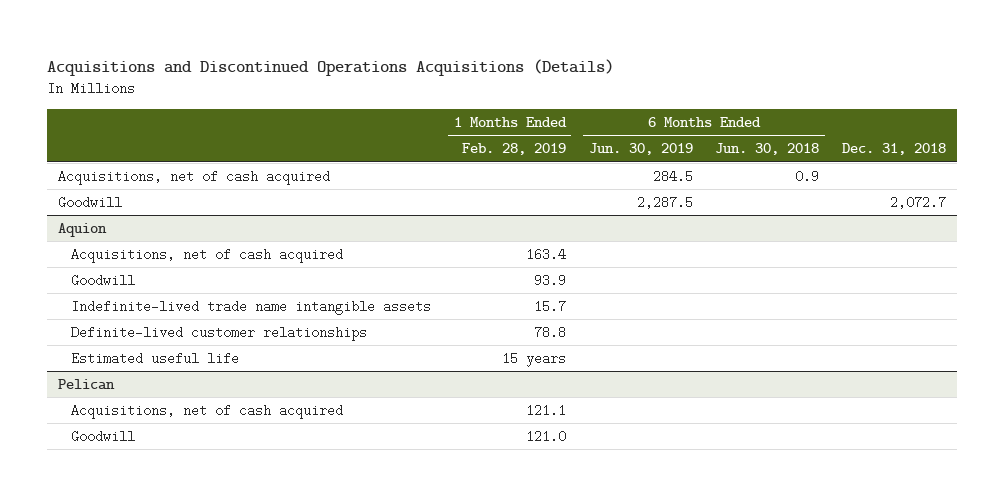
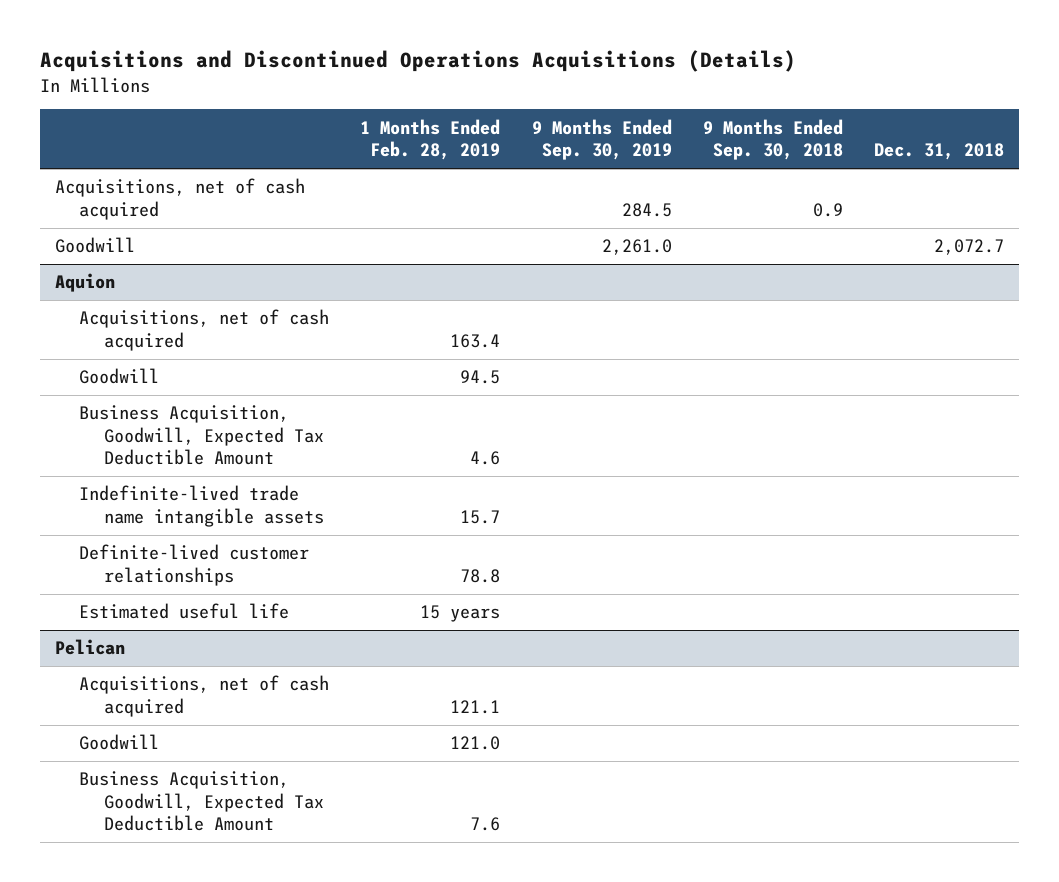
- | 1 Months Ended Feb. 28, 2019 | 6 Months Ended Jun. 30, 2019 | 6 Months Ended Jun. 30, 2018 | Dec. 31, 2018
+ | 1 Months Ended Feb. 28, 2019 | 9 Months Ended Sep. 30, 2019 | 9 Months Ended Sep. 30, 2018 | Dec. 31, 2018
@ Aquion
- Goodwill | 93.9 | | |
+ Goodwill | 94.5 | | |
+ Business Acquisition, Goodwill, Expected Tax Deductible Amount | 4.6 | | |
@ Pelican
+ Business Acquisition, Goodwill, Expected Tax Deductible Amount | 7.6 | | |

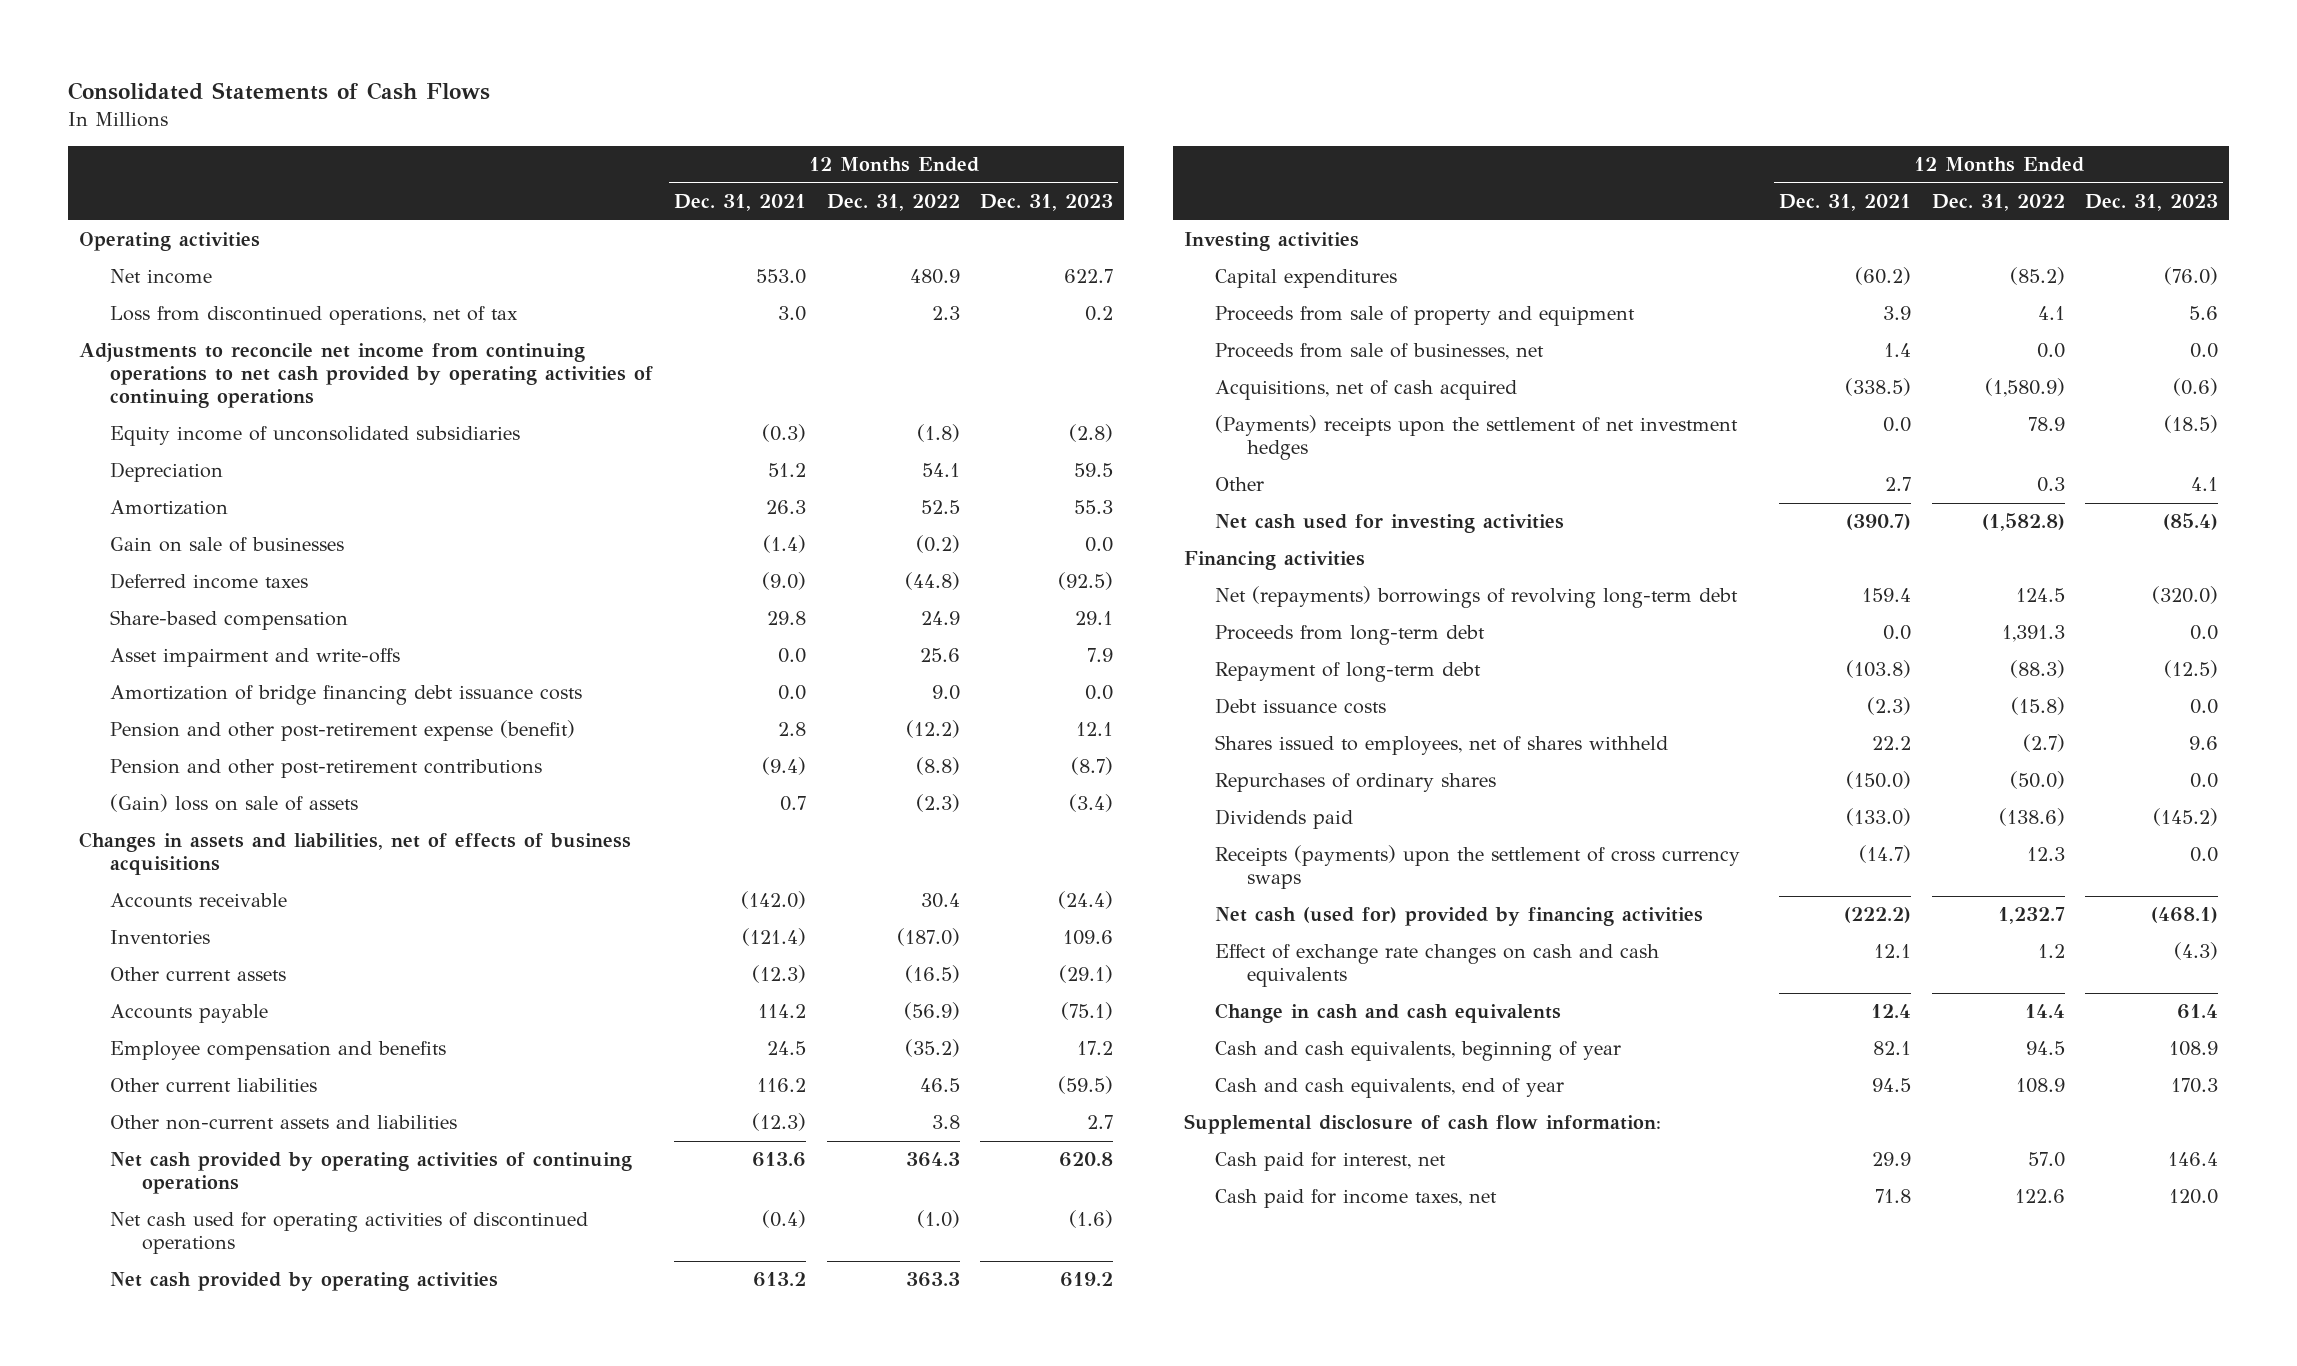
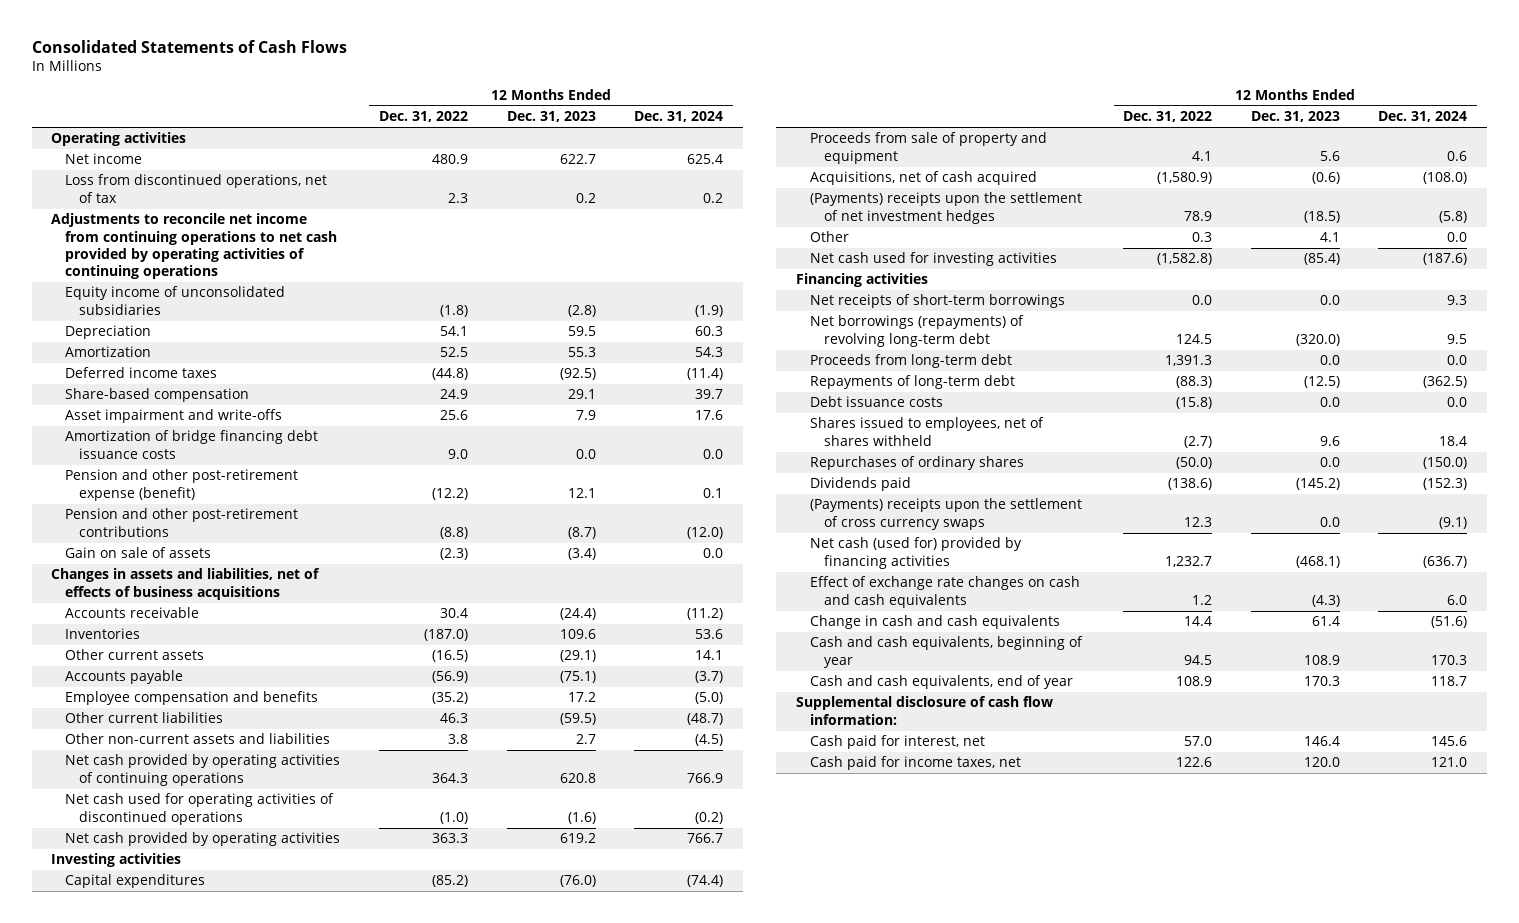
- | 12 Months Ended Dec. 31, 2021 | 12 Months Ended Dec. 31, 2022 | 12 Months Ended Dec. 31, 2023
+ | 12 Months Ended Dec. 31, 2022 | 12 Months Ended Dec. 31, 2023 | 12 Months Ended Dec. 31, 2024
- Gain on sale of businesses | (1.4) | (0.2) | 0.0
- (Gain) loss on sale of assets | 0.7 | (2.3) | (3.4)
+ Gain on sale of assets | (2.3) | (3.4) | 0.0
- Other current liabilities | 116.2 | 46.5 | (59.5)
+ Other current liabilities | 46.3 | (59.5) | (48.7)
- Proceeds from sale of businesses, net | 1.4 | 0.0 | 0.0
- Net (repayments) borrowings of revolving long-term debt | 159.4 | 124.5 | (320.0)
+ Net receipts of short-term borrowings | 0.0 | 0.0 | 9.3
+ Net borrowings (repayments) of revolving long-term debt | 124.5 | (320.0) | 9.5
- Repayment of long-term debt | (103.8) | (88.3) | (12.5)
+ Repayments of long-term debt | (88.3) | (12.5) | (362.5)
- Receipts (payments) upon the settlement of cross currency swaps | (14.7) | 12.3 | 0.0
+ (Payments) receipts upon the settlement of cross currency swaps | 12.3 | 0.0 | (9.1)

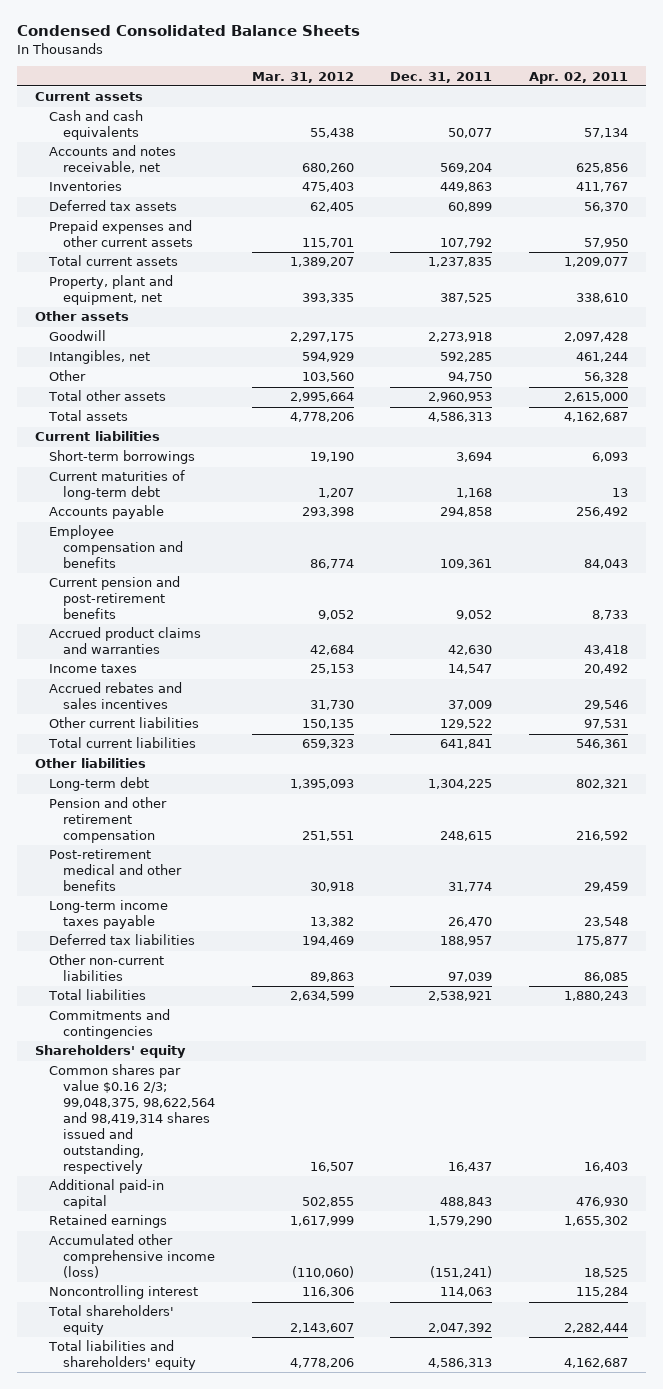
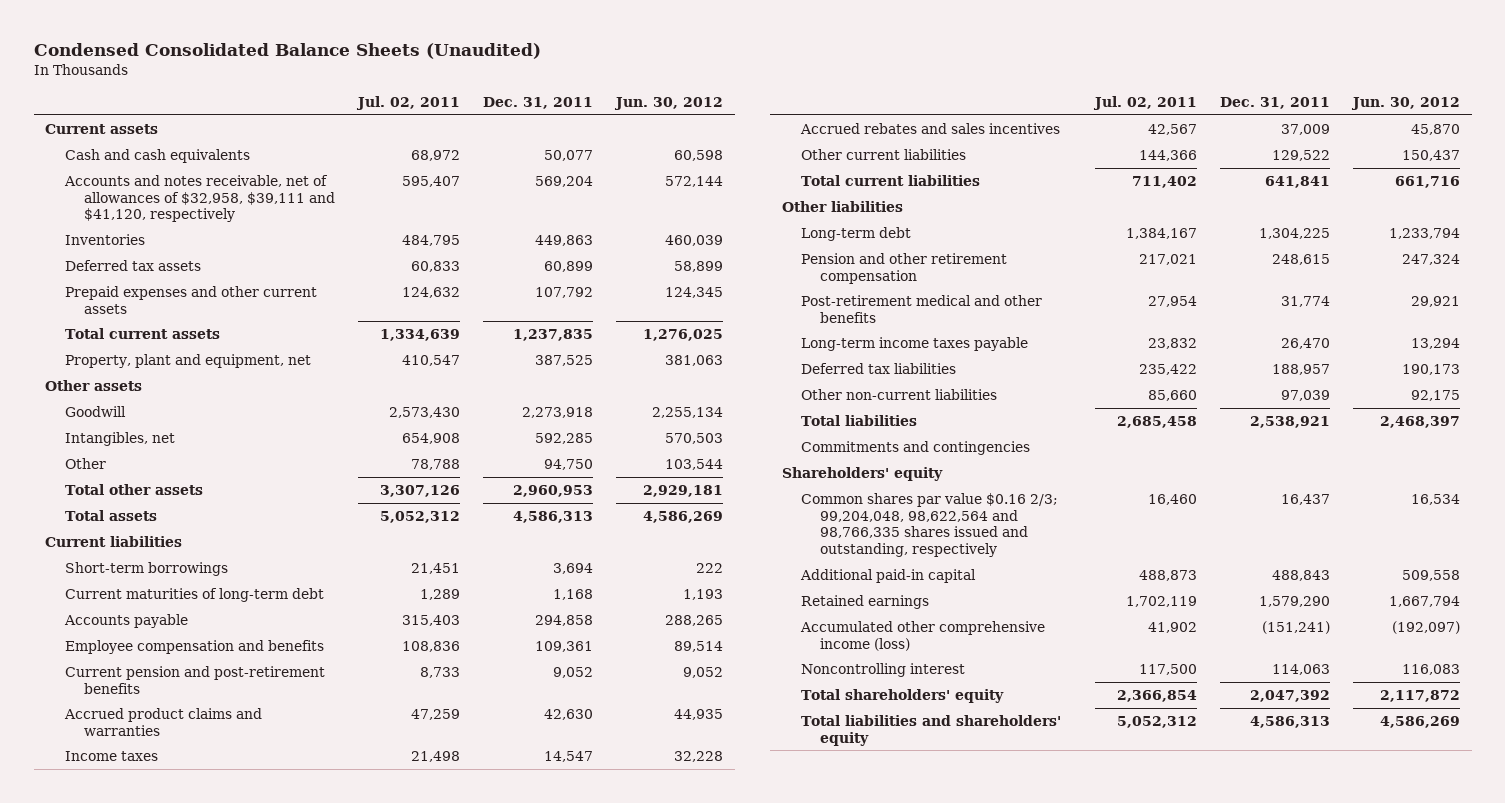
- Condensed Consolidated Balance Sheets
+ Condensed Consolidated Balance Sheets (Unaudited)
- | Mar. 31, 2012 | Dec. 31, 2011 | Apr. 02, 2011
+ | Jul. 02, 2011 | Dec. 31, 2011 | Jun. 30, 2012
- Accounts and notes receivable, net | 680,260 | 569,204 | 625,856
+ Accounts and notes receivable, net of allowances of $32,958, $39,111 and $41,120, respectively | 595,407 | 569,204 | 572,144
- Common shares par value $0.16 2/3; 99,048,375, 98,622,564 and 98,419,314 shares issued and outstanding, respectively | 16,507 | 16,437 | 16,403
+ Common shares par value $0.16 2/3; 99,204,048, 98,622,564 and 98,766,335 shares issued and outstanding, respectively | 16,460 | 16,437 | 16,534

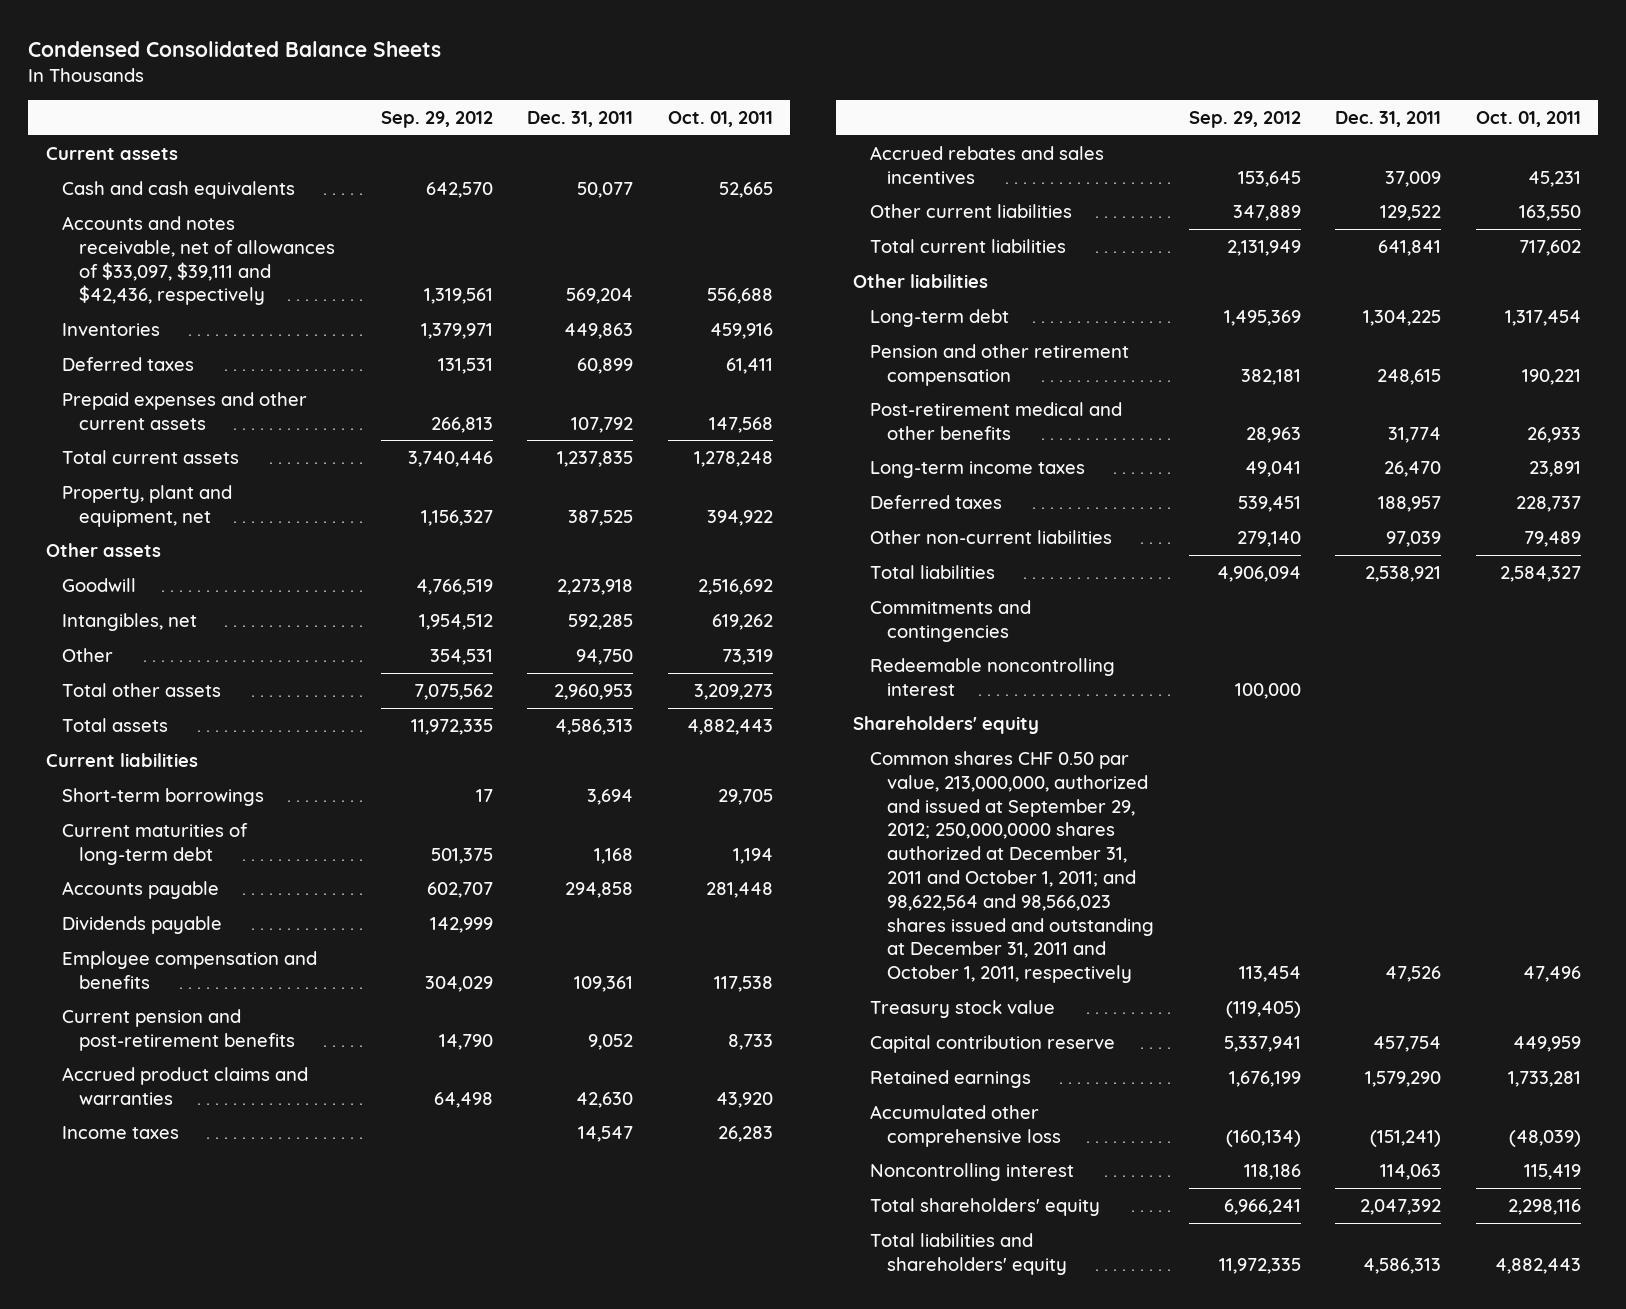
- Condensed Consolidated Balance Sheets (Unaudited)
+ Condensed Consolidated Balance Sheets
- | Jul. 02, 2011 | Dec. 31, 2011 | Jun. 30, 2012
+ | Sep. 29, 2012 | Dec. 31, 2011 | Oct. 01, 2011
- Accounts and notes receivable, net of allowances of $32,958, $39,111 and $41,120, respectively | 595,407 | 569,204 | 572,144
+ Accounts and notes receivable, net of allowances of $33,097, $39,111 and $42,436, respectively | 1,319,561 | 569,204 | 556,688
- Deferred tax assets | 60,833 | 60,899 | 58,899
+ Deferred taxes | 131,531 | 60,899 | 61,411
+ Dividends payable | 142,999 | |
- Long-term income taxes payable | 23,832 | 26,470 | 13,294
- Deferred tax liabilities | 235,422 | 188,957 | 190,173
+ Long-term income taxes | 49,041 | 26,470 | 23,891
+ Deferred taxes | 539,451 | 188,957 | 228,737
+ Redeemable noncontrolling interest | 100,000 | |
- Common shares par value $0.16 2/3; 99,204,048, 98,622,564 and 98,766,335 shares issued and outstanding, respectively | 16,460 | 16,437 | 16,534
- Additional paid-in capital | 488,873 | 488,843 | 509,558
+ Common shares CHF 0.50 par value, 213,000,000, authorized and issued at September 29, 2012; 250,000,0000 shares authorized at December 31, 2011 and October 1, 2011; and 98,622,564 and 98,566,023 shares issued and outstanding at December 31, 2011 and October 1, 2011, respectively | 113,454 | 47,526 | 47,496
+ Treasury stock value | (119,405) | |
+ Capital contribution reserve | 5,337,941 | 457,754 | 449,959
- Accumulated other comprehensive income (loss) | 41,902 | (151,241) | (192,097)
+ Accumulated other comprehensive loss | (160,134) | (151,241) | (48,039)

